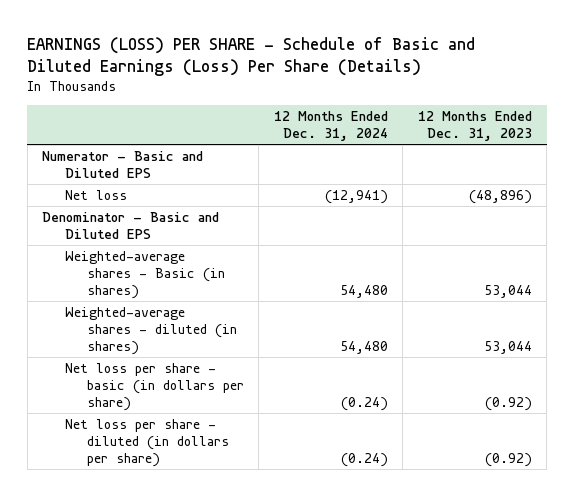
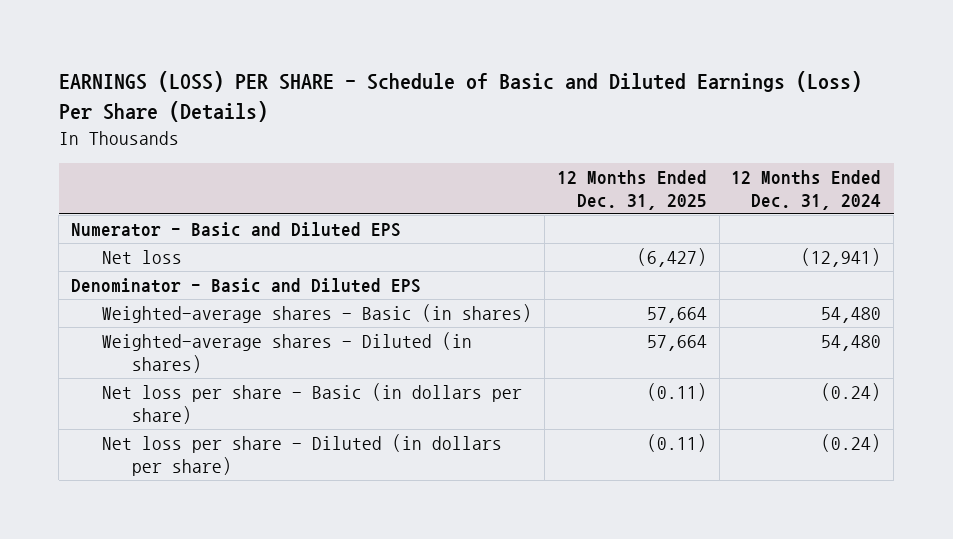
- | 12 Months Ended Dec. 31, 2024 | 12 Months Ended Dec. 31, 2023
+ | 12 Months Ended Dec. 31, 2025 | 12 Months Ended Dec. 31, 2024
- Weighted-average shares - diluted (in shares) | 54,480 | 53,044
- Net loss per share - basic (in dollars per share) | (0.24) | (0.92)
- Net loss per share - diluted (in dollars per share) | (0.24) | (0.92)
+ Weighted-average shares - Diluted (in shares) | 57,664 | 54,480
+ Net loss per share - Basic (in dollars per share) | (0.11) | (0.24)
+ Net loss per share - Diluted (in dollars per share) | (0.11) | (0.24)

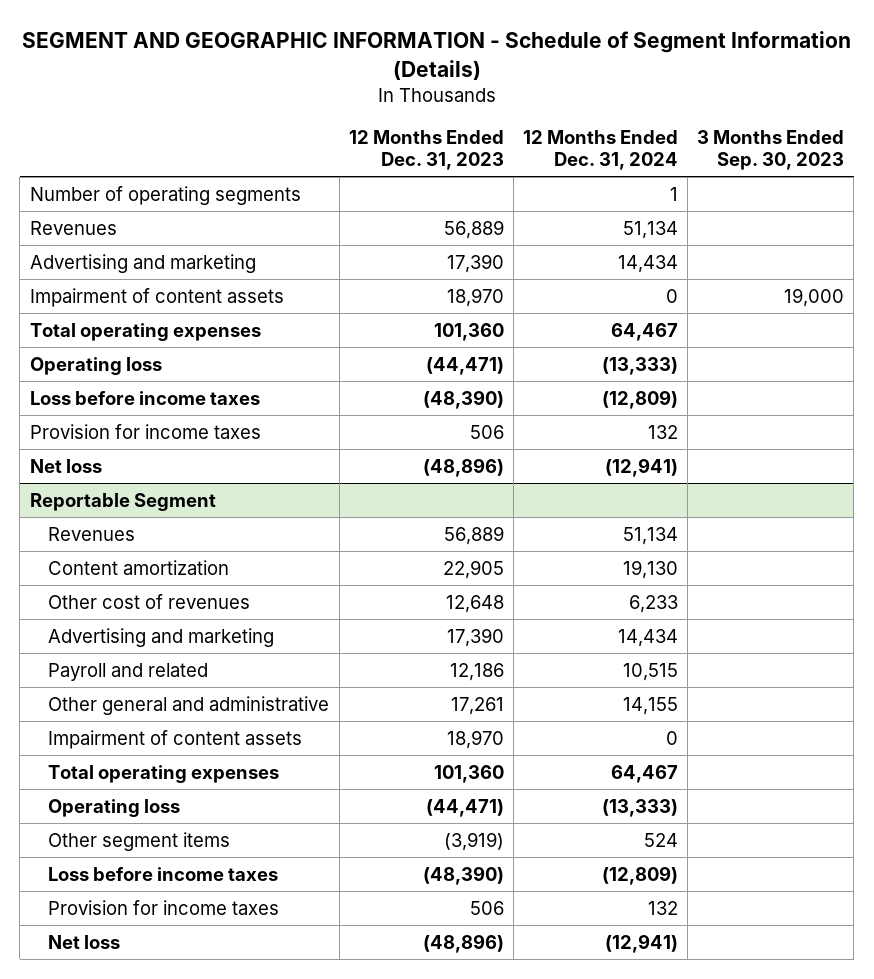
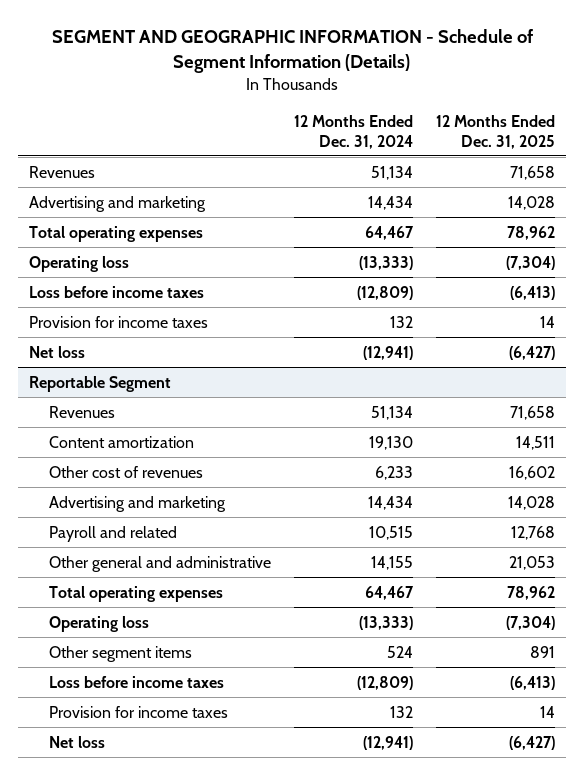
- | 12 Months Ended Dec. 31, 2023 | 12 Months Ended Dec. 31, 2024 | 3 Months Ended Sep. 30, 2023
+ | 12 Months Ended Dec. 31, 2024 | 12 Months Ended Dec. 31, 2025
- Number of operating segments | | 1 |
- Impairment of content assets | 18,970 | 0 | 19,000
@ Reportable Segment
- Impairment of content assets | 18,970 | 0 |

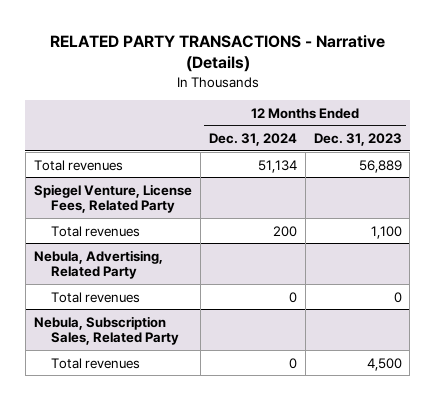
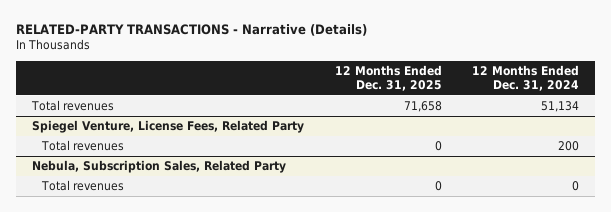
- RELATED PARTY TRANSACTIONS - Narrative (Details)
+ RELATED-PARTY TRANSACTIONS - Narrative (Details)
- | 12 Months Ended Dec. 31, 2024 | 12 Months Ended Dec. 31, 2023
+ | 12 Months Ended Dec. 31, 2025 | 12 Months Ended Dec. 31, 2024
- Nebula, Advertising, Related Party
- Total revenues | 0 | 0

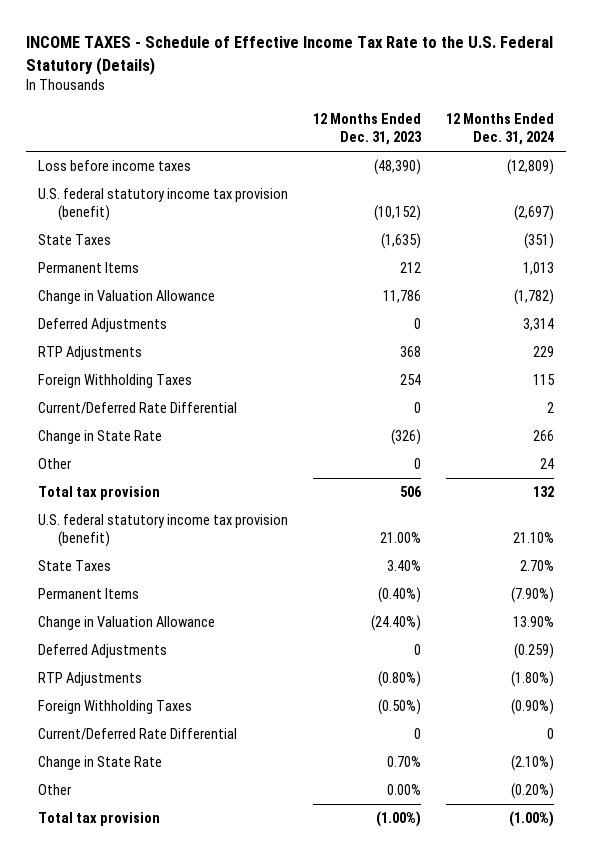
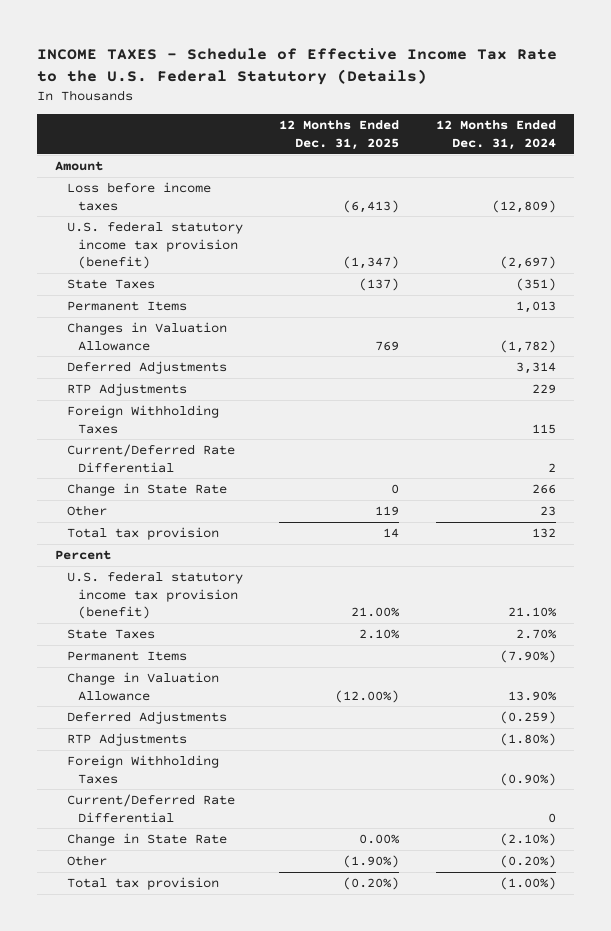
- | 12 Months Ended Dec. 31, 2023 | 12 Months Ended Dec. 31, 2024
+ | 12 Months Ended Dec. 31, 2025 | 12 Months Ended Dec. 31, 2024
+ Amount
- Change in Valuation Allowance | 11,786 | (1,782)
+ Changes in Valuation Allowance | 769 | (1,782)
- Other | 0 | 24
+ Other | 119 | 23
+ Percent

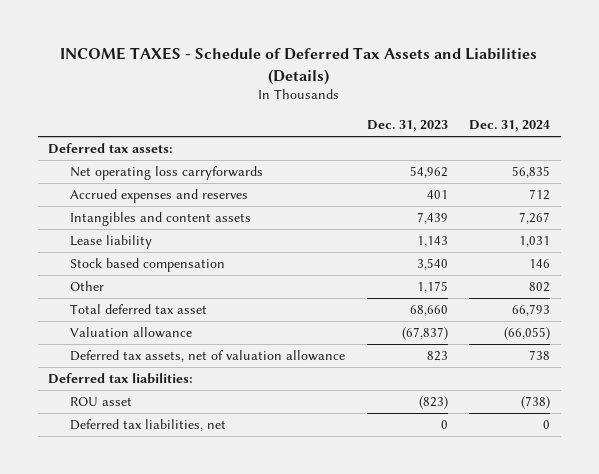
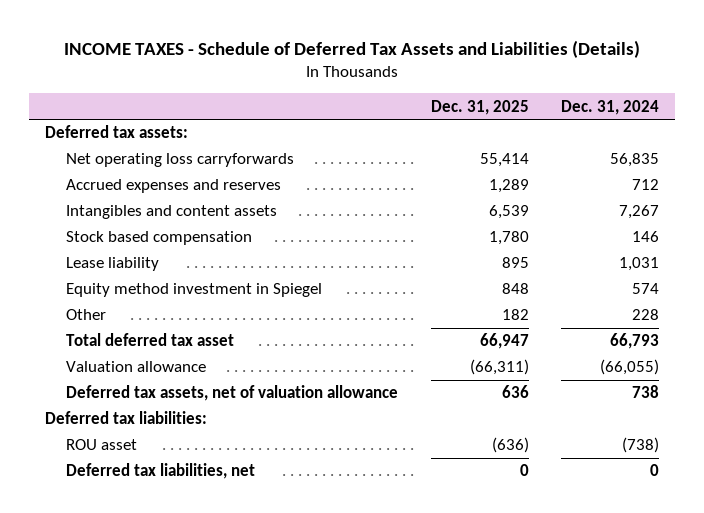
- | Dec. 31, 2023 | Dec. 31, 2024
+ | Dec. 31, 2025 | Dec. 31, 2024
- Other | 1,175 | 802
moved down: Lease liability | 895 | 1,031
+ Equity method investment in Spiegel | 848 | 574
+ Other | 182 | 228

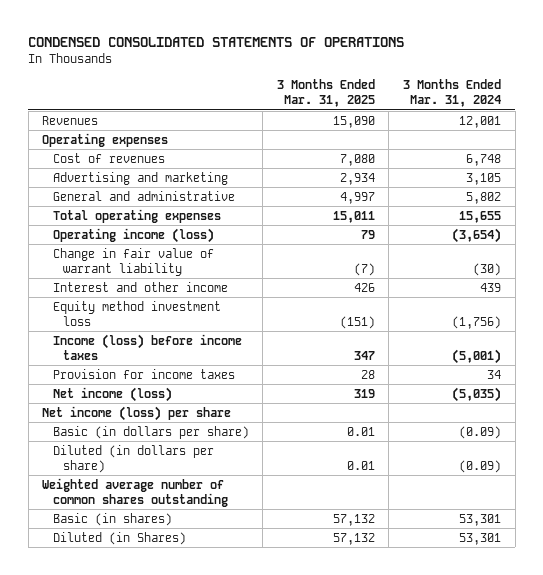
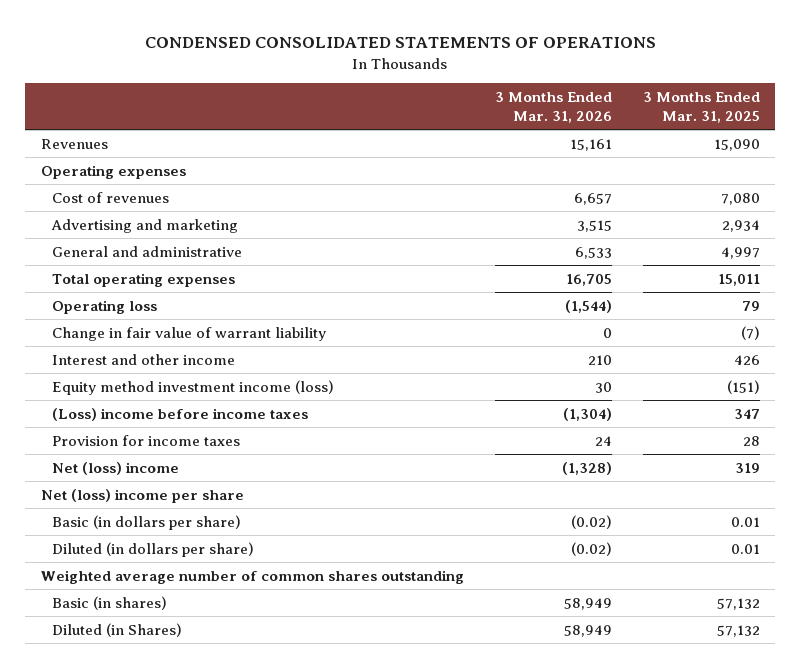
- | 3 Months Ended Mar. 31, 2025 | 3 Months Ended Mar. 31, 2024
+ | 3 Months Ended Mar. 31, 2026 | 3 Months Ended Mar. 31, 2025
- Operating income (loss) | 79 | (3,654)
+ Operating loss | (1,544) | 79
- Equity method investment loss | (151) | (1,756)
- Income (loss) before income taxes | 347 | (5,001)
+ Equity method investment income (loss) | 30 | (151)
+ (Loss) income before income taxes | (1,304) | 347
- Net income (loss) | 319 | (5,035)
- Net income (loss) per share
+ Net (loss) income | (1,328) | 319
+ Net (loss) income per share

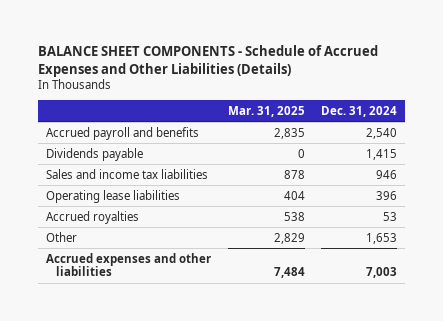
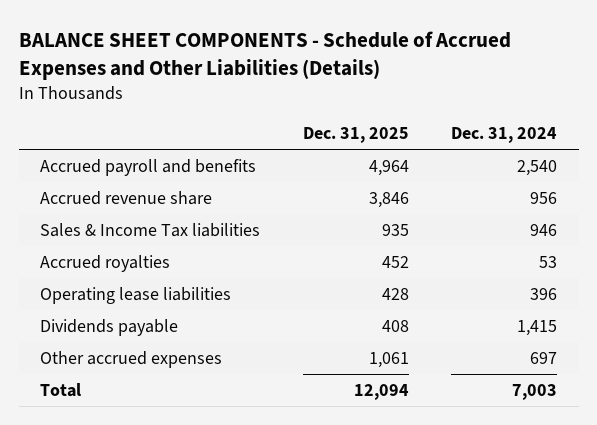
- | Mar. 31, 2025 | Dec. 31, 2024
+ | Dec. 31, 2025 | Dec. 31, 2024
- Sales and income tax liabilities | 878 | 946
+ Accrued revenue share | 3,846 | 956
+ Sales & Income Tax liabilities | 935 | 946
- Other | 2,829 | 1,653
- Accrued expenses and other liabilities | 7,484 | 7,003
moved down: Operating lease liabilities | 428 | 396
moved down: Dividends payable | 408 | 1,415
+ Other accrued expenses | 1,061 | 697
+ Total | 12,094 | 7,003

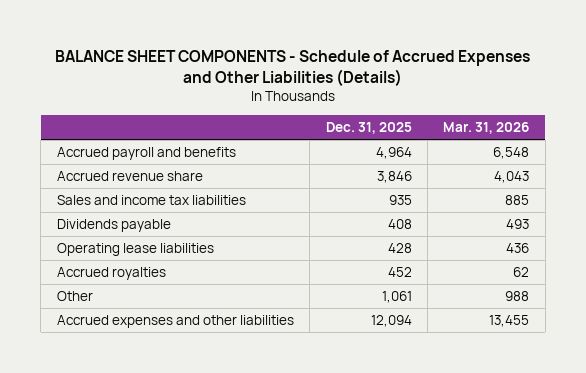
- | Dec. 31, 2025 | Dec. 31, 2024
+ | Dec. 31, 2025 | Mar. 31, 2026
- Sales & Income Tax liabilities | 935 | 946
+ Sales and income tax liabilities | 935 | 885
- Other accrued expenses | 1,061 | 697
- Total | 12,094 | 7,003
moved down: Operating lease liabilities | 428 | 436
moved down: Accrued royalties | 452 | 62
+ Other | 1,061 | 988
+ Accrued expenses and other liabilities | 12,094 | 13,455

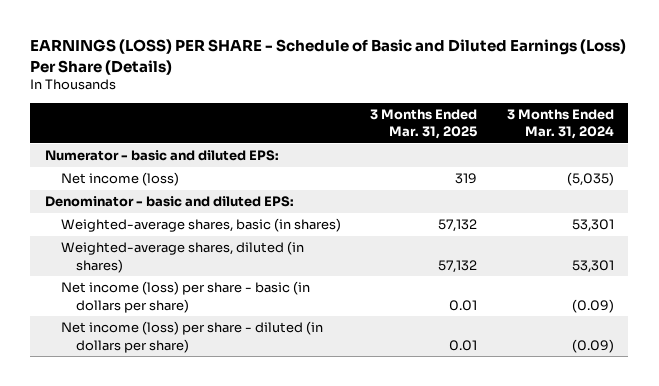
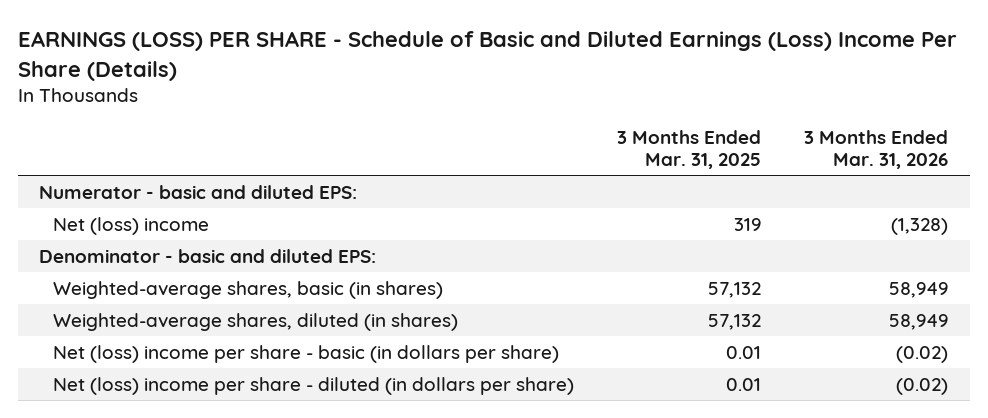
- EARNINGS (LOSS) PER SHARE - Schedule of Basic and Diluted Earnings (Loss) Per Share (Details)
+ EARNINGS (LOSS) PER SHARE - Schedule of Basic and Diluted Earnings (Loss) Income Per Share (Details)
- | 3 Months Ended Mar. 31, 2025 | 3 Months Ended Mar. 31, 2024
+ | 3 Months Ended Mar. 31, 2025 | 3 Months Ended Mar. 31, 2026
- Net income (loss) | 319 | (5,035)
+ Net (loss) income | 319 | (1,328)
- Net income (loss) per share - basic (in dollars per share) | 0.01 | (0.09)
- Net income (loss) per share - diluted (in dollars per share) | 0.01 | (0.09)
+ Net (loss) income per share - basic (in dollars per share) | 0.01 | (0.02)
+ Net (loss) income per share - diluted (in dollars per share) | 0.01 | (0.02)

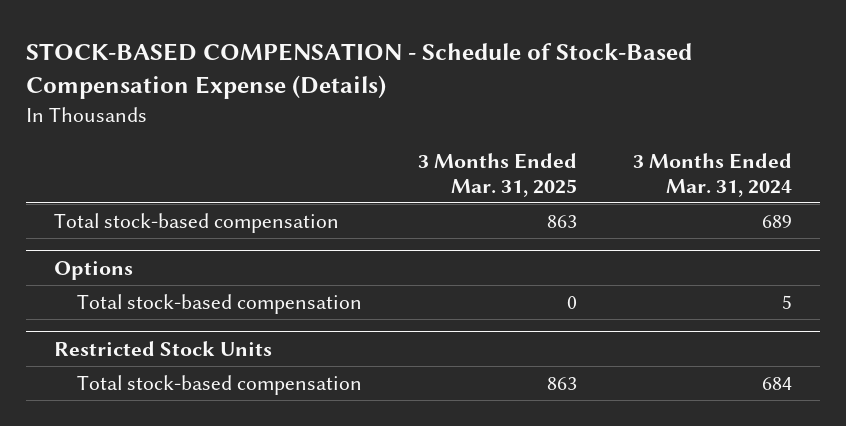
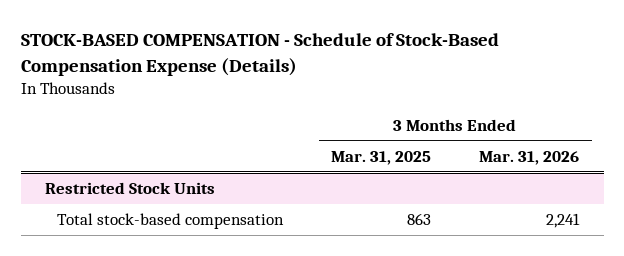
- | 3 Months Ended Mar. 31, 2025 | 3 Months Ended Mar. 31, 2024
+ | 3 Months Ended Mar. 31, 2025 | 3 Months Ended Mar. 31, 2026
- Total stock-based compensation | 863 | 689
- Options
- Total stock-based compensation | 0 | 5

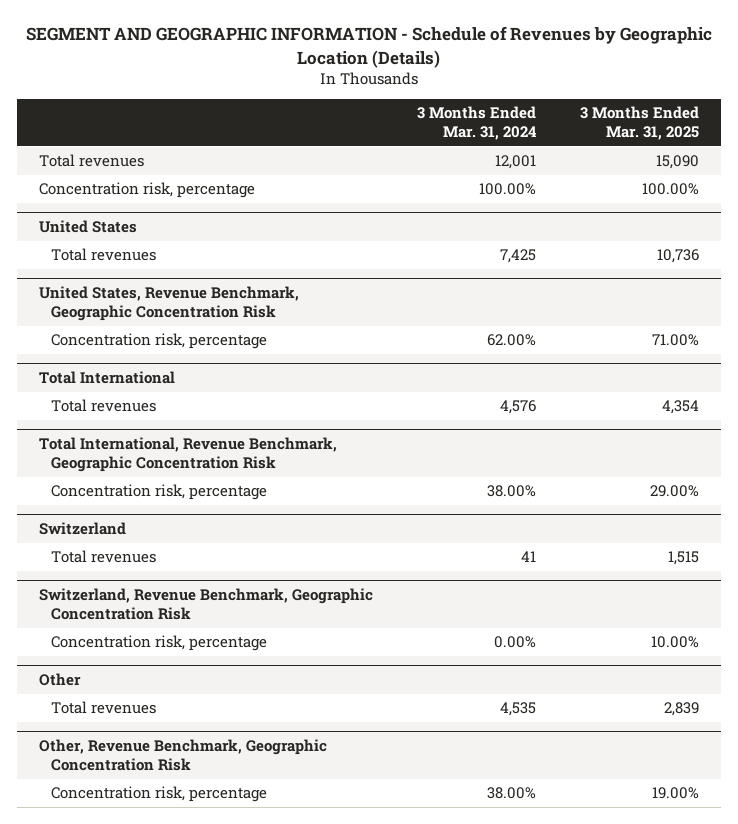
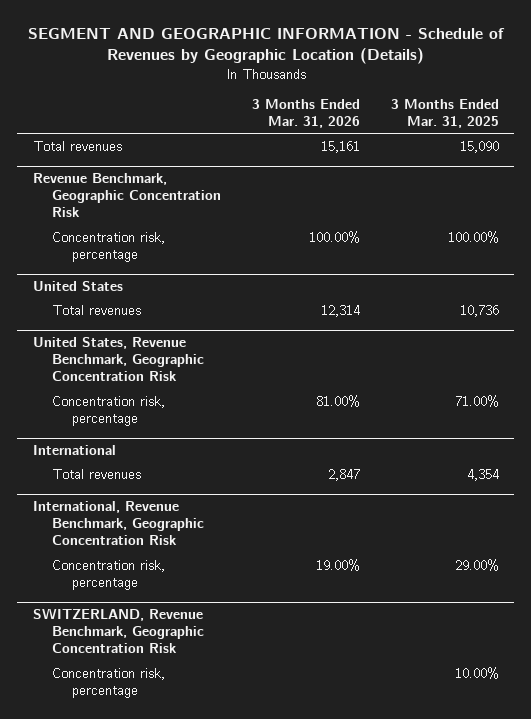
- | 3 Months Ended Mar. 31, 2024 | 3 Months Ended Mar. 31, 2025
+ | 3 Months Ended Mar. 31, 2026 | 3 Months Ended Mar. 31, 2025
+ Revenue Benchmark, Geographic Concentration Risk
- Total International
+ International
- Total International, Revenue Benchmark, Geographic Concentration Risk
+ International, Revenue Benchmark, Geographic Concentration Risk
- Switzerland
- Total revenues | 41 | 1,515
- Switzerland, Revenue Benchmark, Geographic Concentration Risk
+ SWITZERLAND, Revenue Benchmark, Geographic Concentration Risk
- Other
- Total revenues | 4,535 | 2,839
- Other, Revenue Benchmark, Geographic Concentration Risk
- Concentration risk, percentage | 38.00% | 19.00%

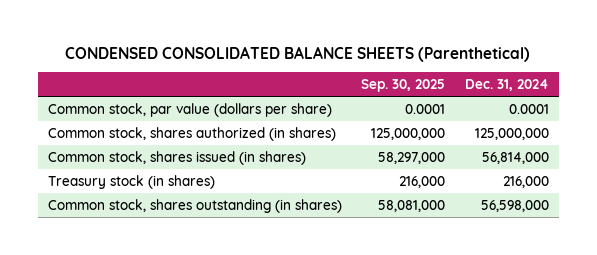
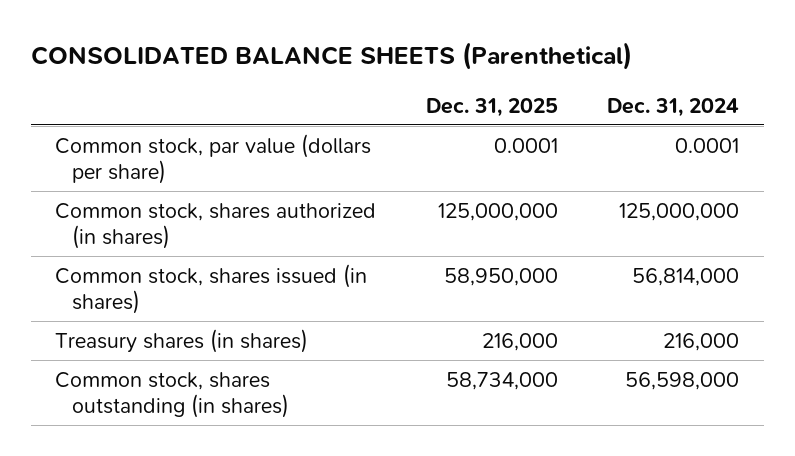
- CONDENSED CONSOLIDATED BALANCE SHEETS (Parenthetical)
+ CONSOLIDATED BALANCE SHEETS (Parenthetical)
- | Sep. 30, 2025 | Dec. 31, 2024
+ | Dec. 31, 2025 | Dec. 31, 2024
- Treasury stock (in shares) | 216,000 | 216,000
+ Treasury shares (in shares) | 216,000 | 216,000

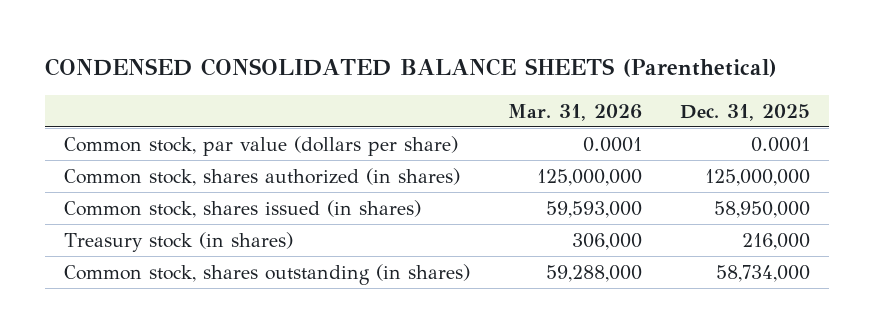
- CONSOLIDATED BALANCE SHEETS (Parenthetical)
+ CONDENSED CONSOLIDATED BALANCE SHEETS (Parenthetical)
- | Dec. 31, 2025 | Dec. 31, 2024
+ | Mar. 31, 2026 | Dec. 31, 2025
- Treasury shares (in shares) | 216,000 | 216,000
+ Treasury stock (in shares) | 306,000 | 216,000

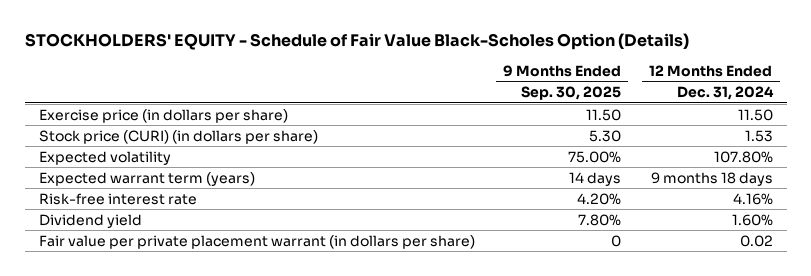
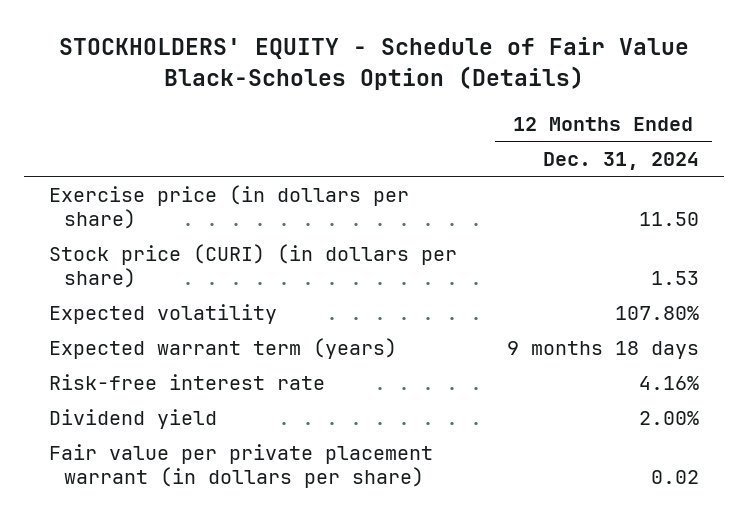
- | 9 Months Ended Sep. 30, 2025 | 12 Months Ended Dec. 31, 2024
+ | 12 Months Ended Dec. 31, 2024
- Dividend yield | 7.80% | 1.60%
+ Dividend yield | 2.00%

